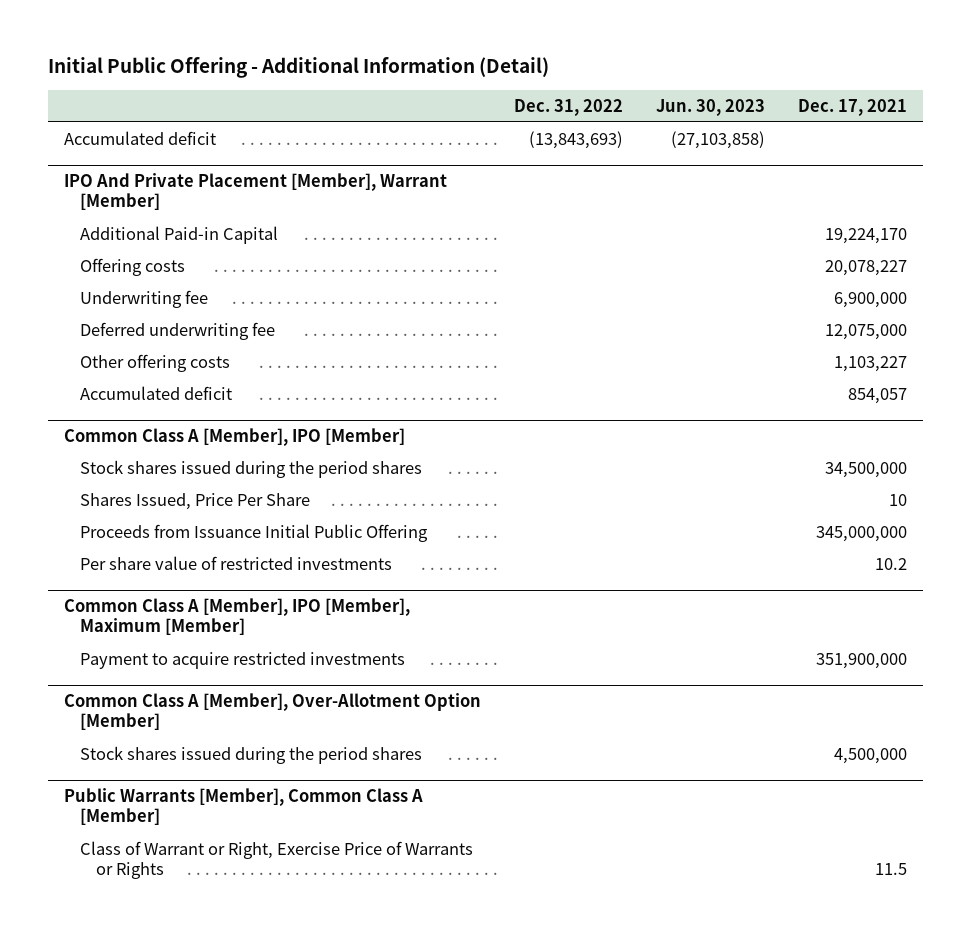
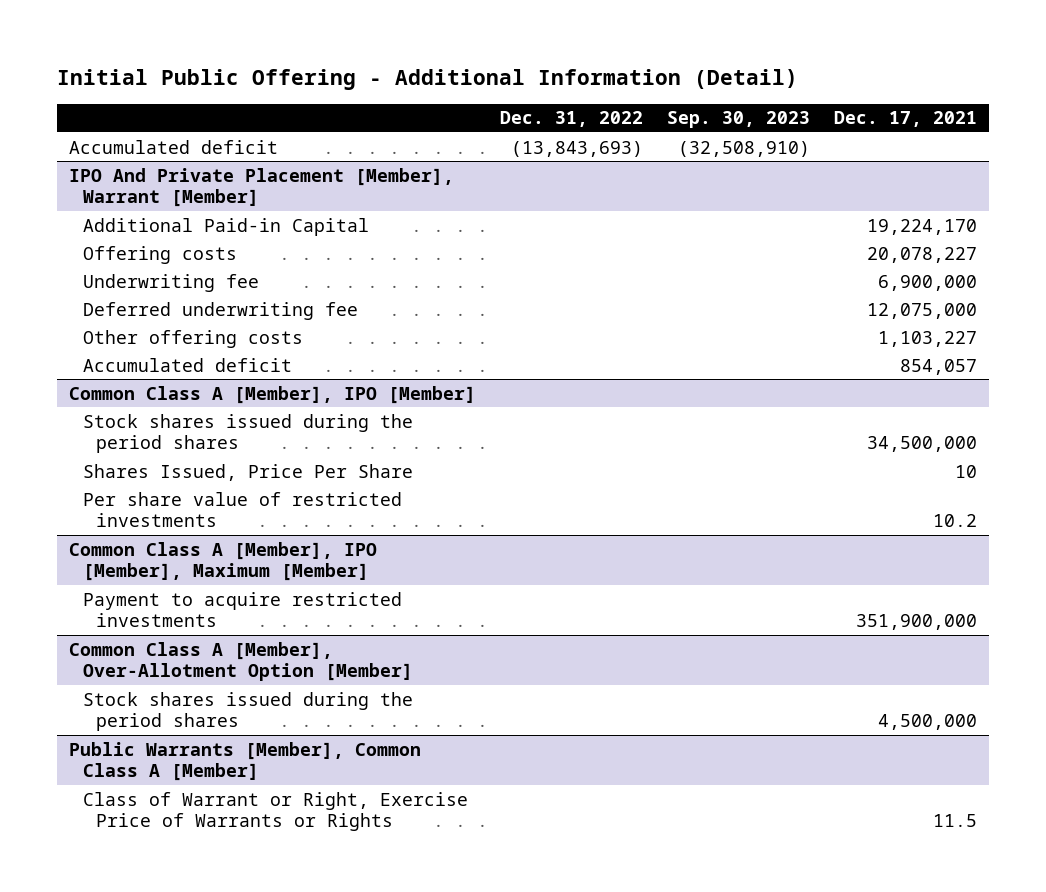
- | Dec. 31, 2022 | Jun. 30, 2023 | Dec. 17, 2021
+ | Dec. 31, 2022 | Sep. 30, 2023 | Dec. 17, 2021
@ Common Class A [Member], IPO [Member]
- Proceeds from Issuance Initial Public Offering | | | 345,000,000

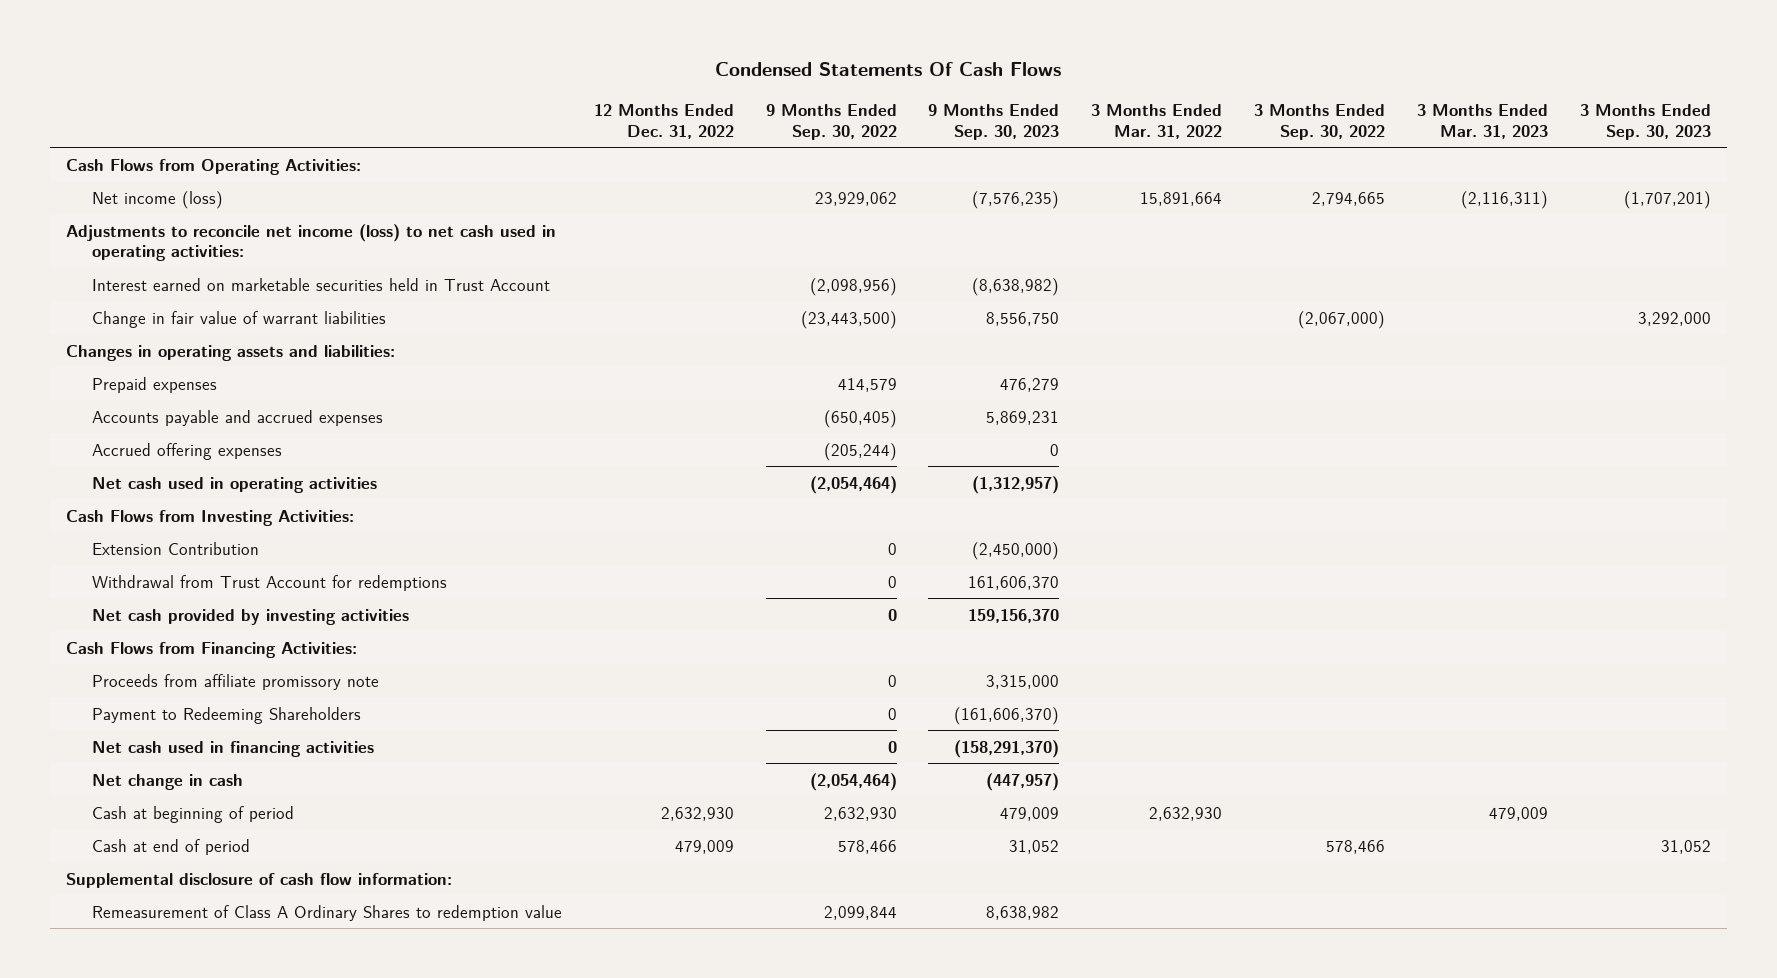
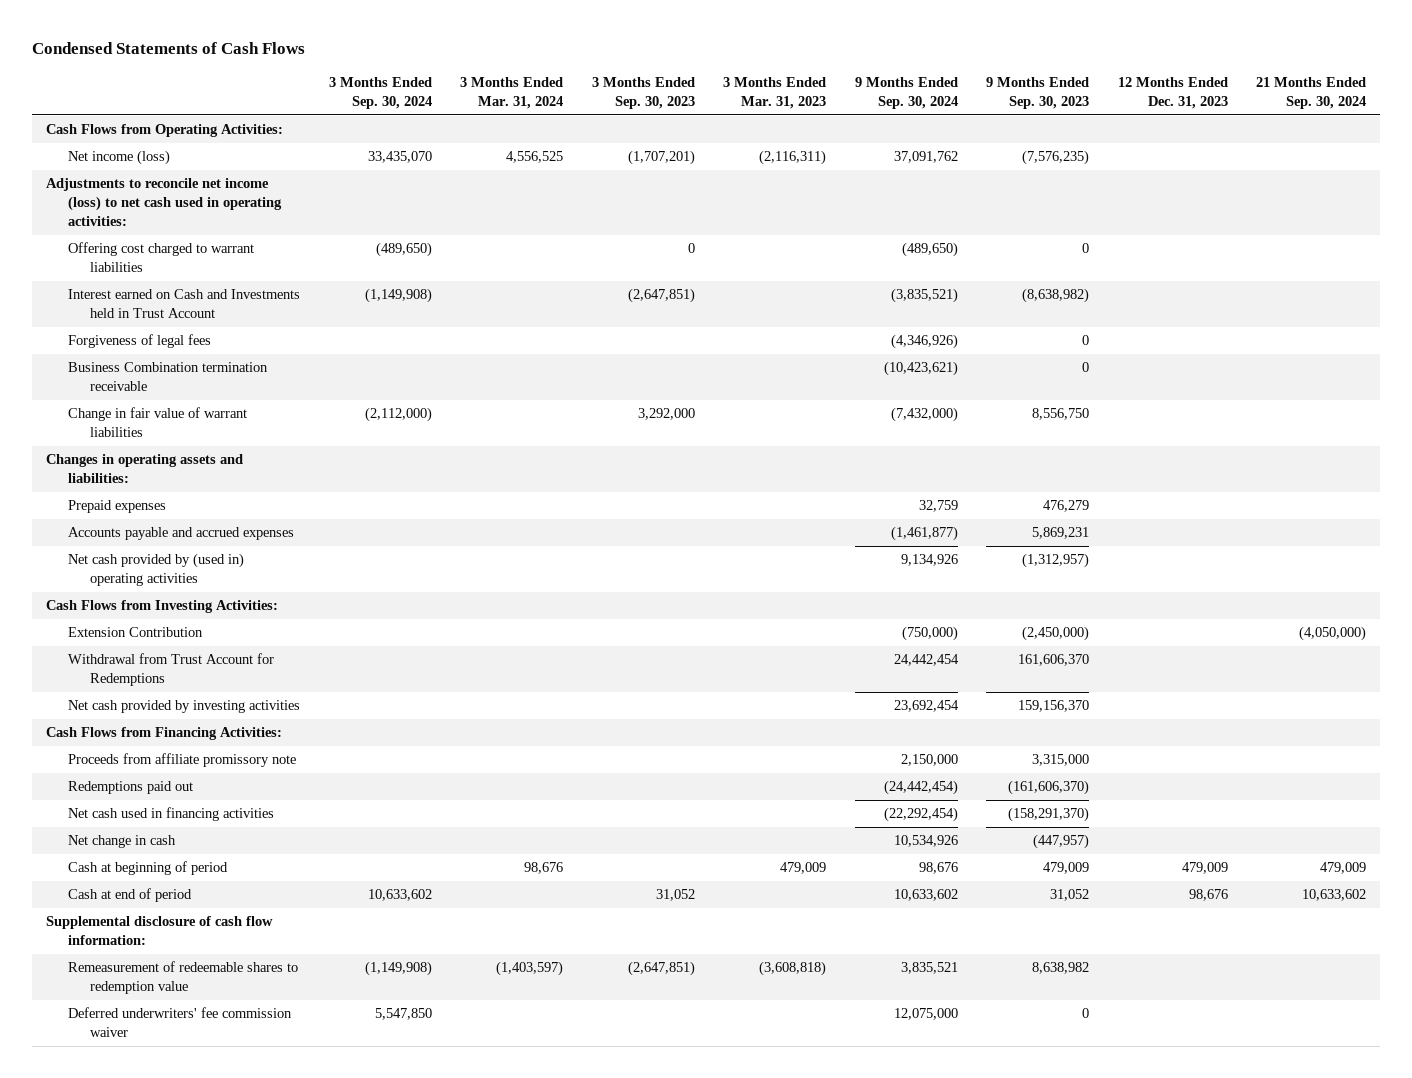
- Condensed Statements Of Cash Flows
+ Condensed Statements of Cash Flows
- | 12 Months Ended Dec. 31, 2022 | 9 Months Ended Sep. 30, 2022 | 9 Months Ended Sep. 30, 2023 | 3 Months Ended Mar. 31, 2022 | 3 Months Ended Sep. 30, 2022 | 3 Months Ended Mar. 31, 2023 | 3 Months Ended Sep. 30, 2023
+ | 3 Months Ended Sep. 30, 2024 | 3 Months Ended Mar. 31, 2024 | 3 Months Ended Sep. 30, 2023 | 3 Months Ended Mar. 31, 2023 | 9 Months Ended Sep. 30, 2024 | 9 Months Ended Sep. 30, 2023 | 12 Months Ended Dec. 31, 2023 | 21 Months Ended Sep. 30, 2024
- Interest earned on marketable securities held in Trust Account | | (2,098,956) | (8,638,982) | | | |
+ Offering cost charged to warrant liabilities | (489,650) | | 0 | | (489,650) | 0 | |
+ Interest earned on Cash and Investments held in Trust Account | (1,149,908) | | (2,647,851) | | (3,835,521) | (8,638,982) | |
+ Forgiveness of legal fees | | | | | (4,346,926) | 0 | |
+ Business Combination termination receivable | | | | | (10,423,621) | 0 | |
- Accrued offering expenses | | (205,244) | 0 | | | |
- Net cash used in operating activities | | (2,054,464) | (1,312,957) | | | |
+ Net cash provided by (used in) operating activities | | | | | 9,134,926 | (1,312,957) | |
- Withdrawal from Trust Account for redemptions | | 0 | 161,606,370 | | | |
+ Withdrawal from Trust Account for Redemptions | | | | | 24,442,454 | 161,606,370 | |
- Payment to Redeeming Shareholders | | 0 | (161,606,370) | | | |
+ Redemptions paid out | | | | | (24,442,454) | (161,606,370) | |
- Remeasurement of Class A Ordinary Shares to redemption value | | 2,099,844 | 8,638,982 | | | |
+ Remeasurement of redeemable shares to redemption value | (1,149,908) | (1,403,597) | (2,647,851) | (3,608,818) | 3,835,521 | 8,638,982 | |
+ Deferred underwriters' fee commission waiver | 5,547,850 | | | | 12,075,000 | 0 | |

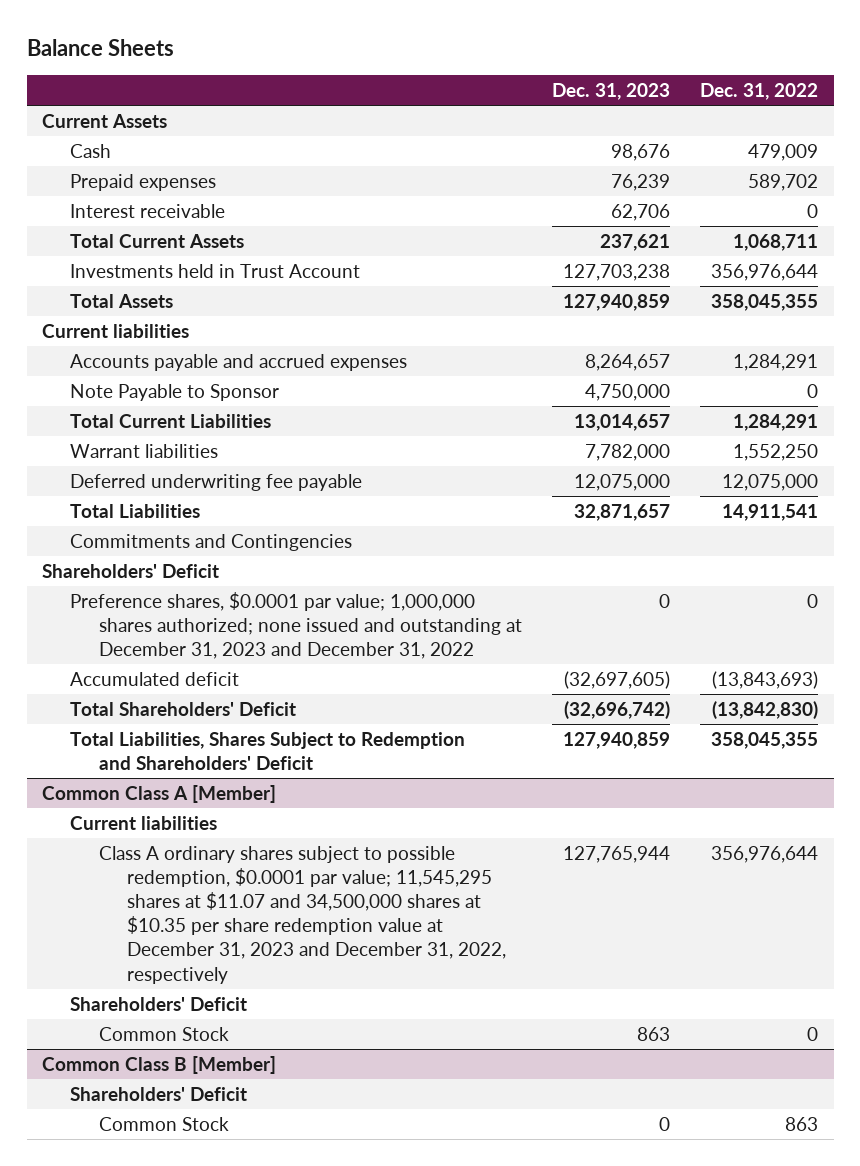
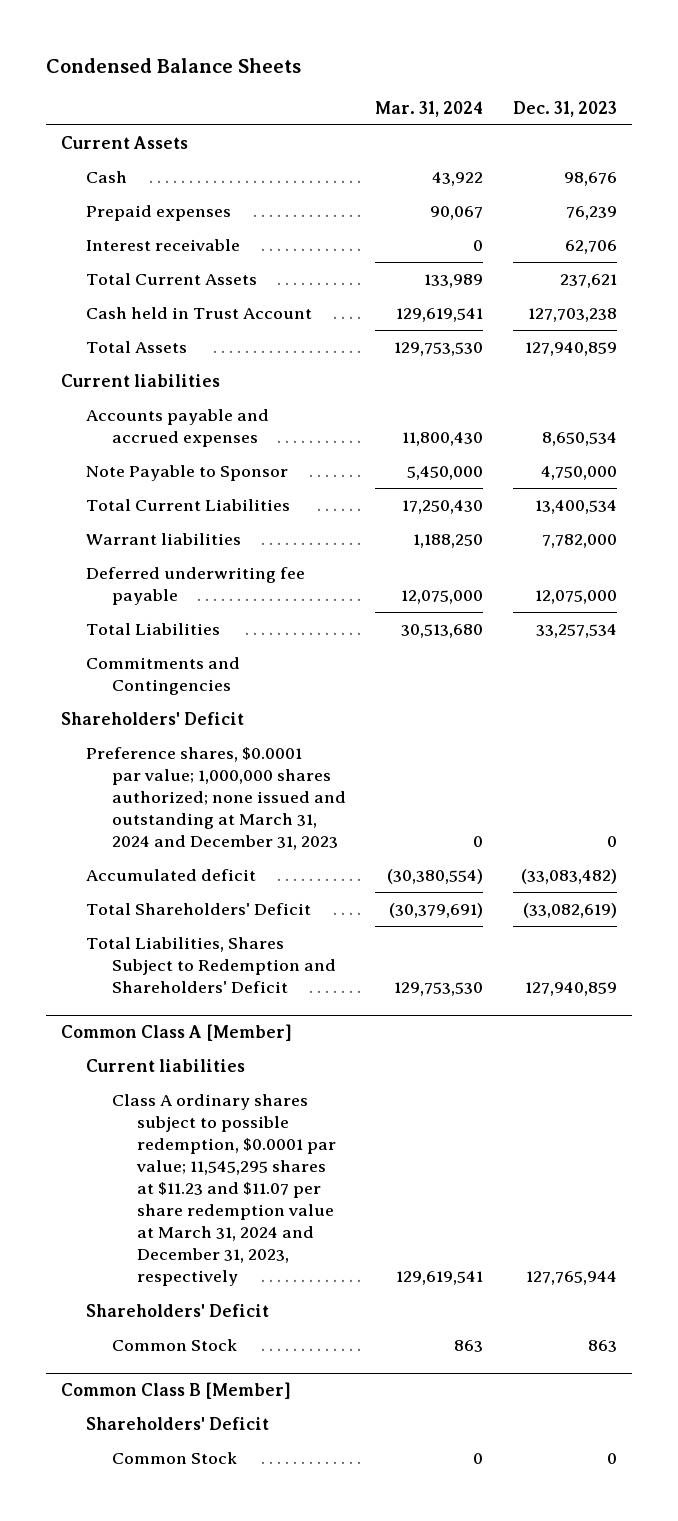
- Balance Sheets
+ Condensed Balance Sheets
- | Dec. 31, 2023 | Dec. 31, 2022
+ | Mar. 31, 2024 | Dec. 31, 2023
- Investments held in Trust Account | 127,703,238 | 356,976,644
+ Cash held in Trust Account | 129,619,541 | 127,703,238
- Accounts payable and accrued expenses | 8,264,657 | 1,284,291
+ Accounts payable and accrued expenses | 11,800,430 | 8,650,534
- Total Current Liabilities | 13,014,657 | 1,284,291
+ Total Current Liabilities | 17,250,430 | 13,400,534
- Total Liabilities | 32,871,657 | 14,911,541
+ Total Liabilities | 30,513,680 | 33,257,534
- Preference shares, $0.0001 par value; 1,000,000 shares authorized; none issued and outstanding at December 31, 2023 and December 31, 2022 | 0 | 0
- Accumulated deficit | (32,697,605) | (13,843,693)
- Total Shareholders' Deficit | (32,696,742) | (13,842,830)
+ Preference shares, $0.0001 par value; 1,000,000 shares authorized; none issued and outstanding at March 31, 2024 and December 31, 2023 | 0 | 0
+ Accumulated deficit | (30,380,554) | (33,083,482)
+ Total Shareholders' Deficit | (30,379,691) | (33,082,619)
@ Common Class A [Member]
- Class A ordinary shares subject to possible redemption, $0.0001 par value; 11,545,295 shares at $11.07 and 34,500,000 shares at $10.35 per share redemption value at December 31, 2023 and December 31, 2022, respectively | 127,765,944 | 356,976,644
+ Class A ordinary shares subject to possible redemption, $0.0001 par value; 11,545,295 shares at $11.23 and $11.07 per share redemption value at March 31, 2024 and December 31, 2023, respectively | 129,619,541 | 127,765,944

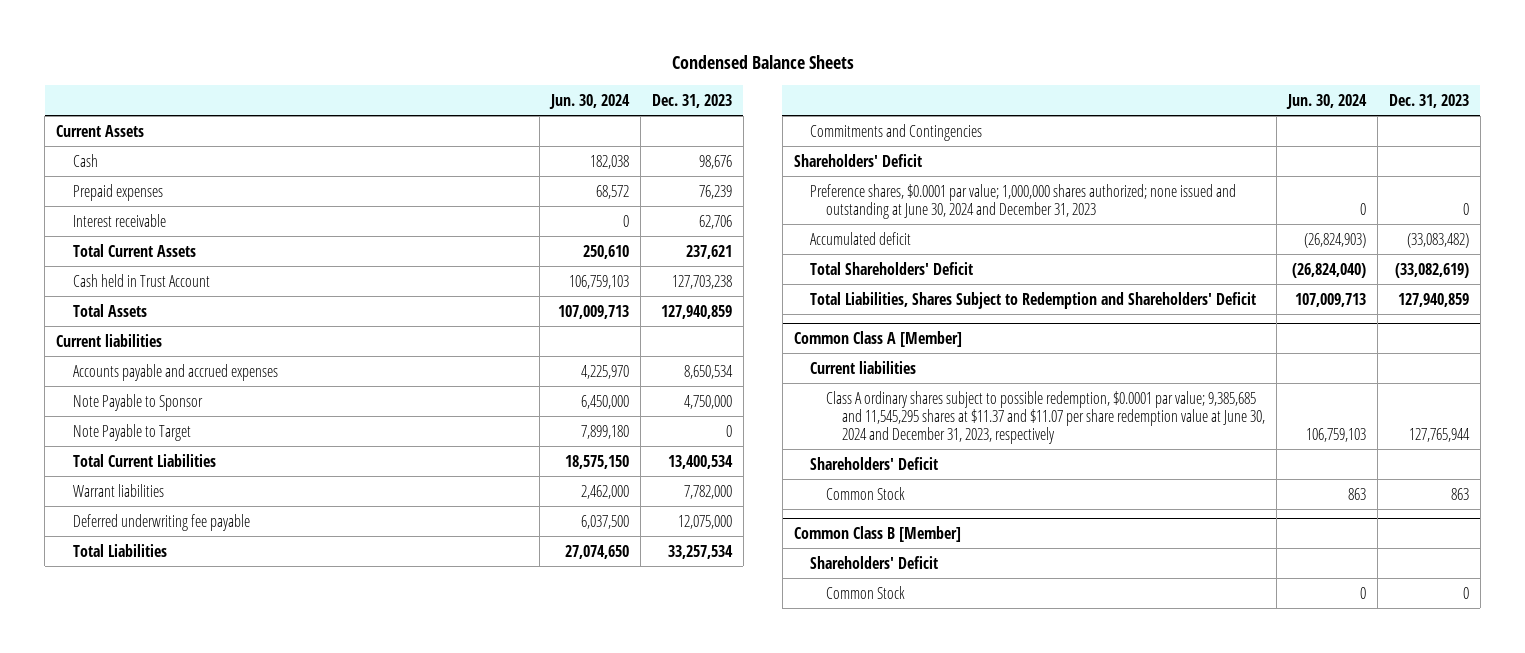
- | Mar. 31, 2024 | Dec. 31, 2023
+ | Jun. 30, 2024 | Dec. 31, 2023
+ Note Payable to Target | 7,899,180 | 0
- Preference shares, $0.0001 par value; 1,000,000 shares authorized; none issued and outstanding at March 31, 2024 and December 31, 2023 | 0 | 0
+ Preference shares, $0.0001 par value; 1,000,000 shares authorized; none issued and outstanding at June 30, 2024 and December 31, 2023 | 0 | 0
@ Common Class A [Member]
- Class A ordinary shares subject to possible redemption, $0.0001 par value; 11,545,295 shares at $11.23 and $11.07 per share redemption value at March 31, 2024 and December 31, 2023, respectively | 129,619,541 | 127,765,944
+ Class A ordinary shares subject to possible redemption, $0.0001 par value; 9,385,685 and 11,545,295 shares at $11.37 and $11.07 per share redemption value at June 30, 2024 and December 31, 2023, respectively | 106,759,103 | 127,765,944

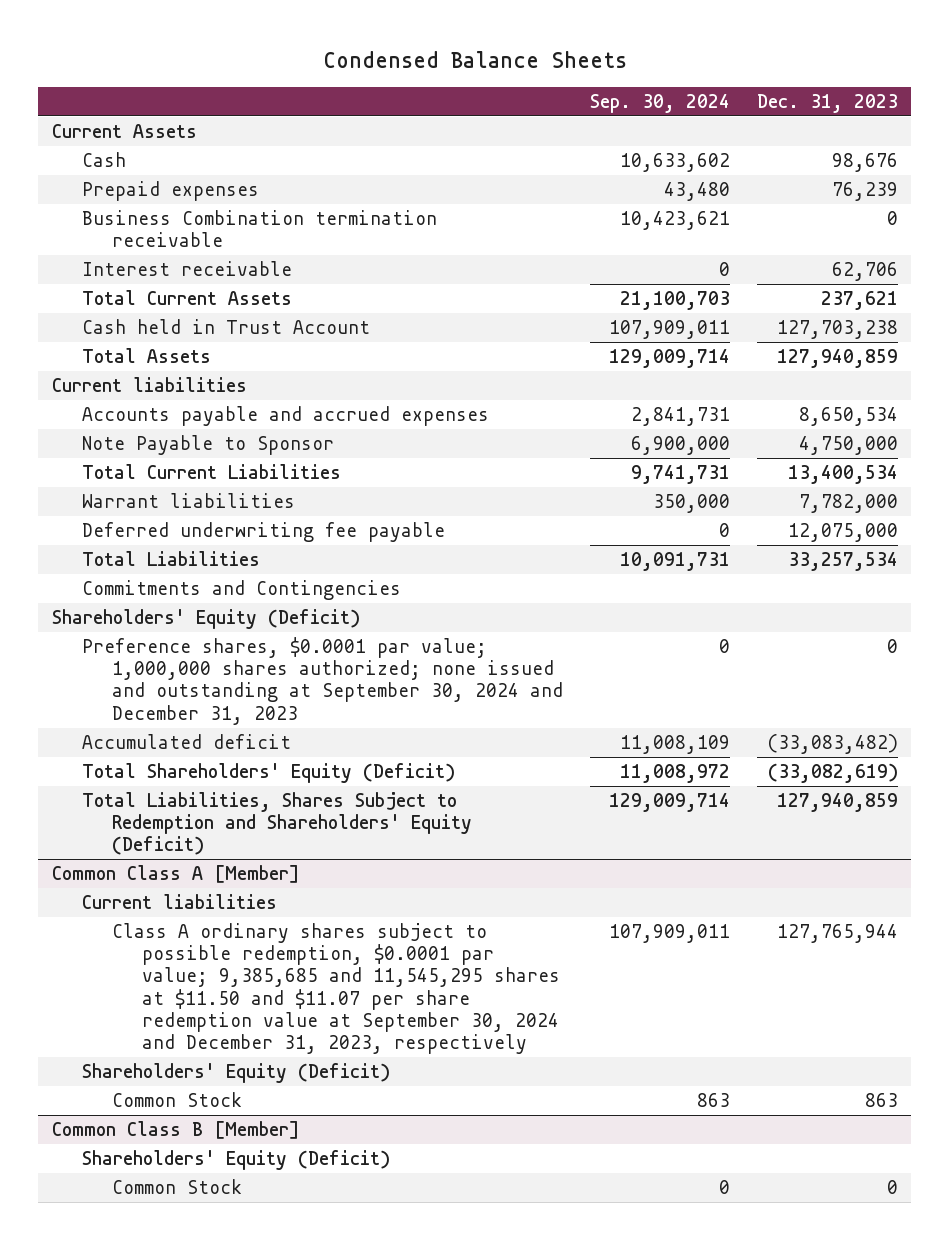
- | Jun. 30, 2024 | Dec. 31, 2023
+ | Sep. 30, 2024 | Dec. 31, 2023
+ Business Combination termination receivable | 10,423,621 | 0
- Note Payable to Target | 7,899,180 | 0
- Shareholders' Deficit
- Preference shares, $0.0001 par value; 1,000,000 shares authorized; none issued and outstanding at June 30, 2024 and December 31, 2023 | 0 | 0
+ Shareholders' Equity (Deficit)
+ Preference shares, $0.0001 par value; 1,000,000 shares authorized; none issued and outstanding at September 30, 2024 and December 31, 2023 | 0 | 0
- Total Shareholders' Deficit | (26,824,040) | (33,082,619)
- Total Liabilities, Shares Subject to Redemption and Shareholders' Deficit | 107,009,713 | 127,940,859
+ Total Shareholders' Equity (Deficit) | 11,008,972 | (33,082,619)
+ Total Liabilities, Shares Subject to Redemption and Shareholders' Equity (Deficit) | 129,009,714 | 127,940,859
@ Common Class A [Member]
- Class A ordinary shares subject to possible redemption, $0.0001 par value; 9,385,685 and 11,545,295 shares at $11.37 and $11.07 per share redemption value at June 30, 2024 and December 31, 2023, respectively | 106,759,103 | 127,765,944
- Shareholders' Deficit
+ Class A ordinary shares subject to possible redemption, $0.0001 par value; 9,385,685 and 11,545,295 shares at $11.50 and $11.07 per share redemption value at September 30, 2024 and December 31, 2023, respectively | 107,909,011 | 127,765,944
+ Shareholders' Equity (Deficit)
@ Common Class B [Member]
- Shareholders' Deficit
+ Shareholders' Equity (Deficit)

